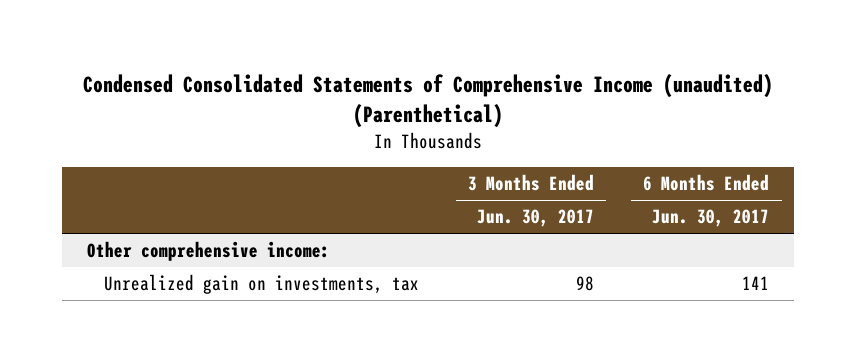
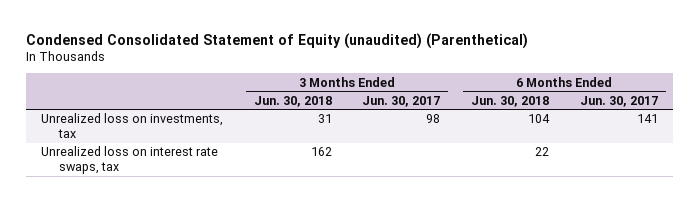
- Condensed Consolidated Statements of Comprehensive Income (unaudited) (Parenthetical)
+ Condensed Consolidated Statement of Equity (unaudited) (Parenthetical)
- | 3 Months Ended Jun. 30, 2017 | 6 Months Ended Jun. 30, 2017
+ | 3 Months Ended Jun. 30, 2018 | 3 Months Ended Jun. 30, 2017 | 6 Months Ended Jun. 30, 2018 | 6 Months Ended Jun. 30, 2017
- Other comprehensive income:
- Unrealized gain on investments, tax | 98 | 141
+ Unrealized loss on investments, tax | 31 | 98 | 104 | 141
+ Unrealized loss on interest rate swaps, tax | 162 | | 22 |

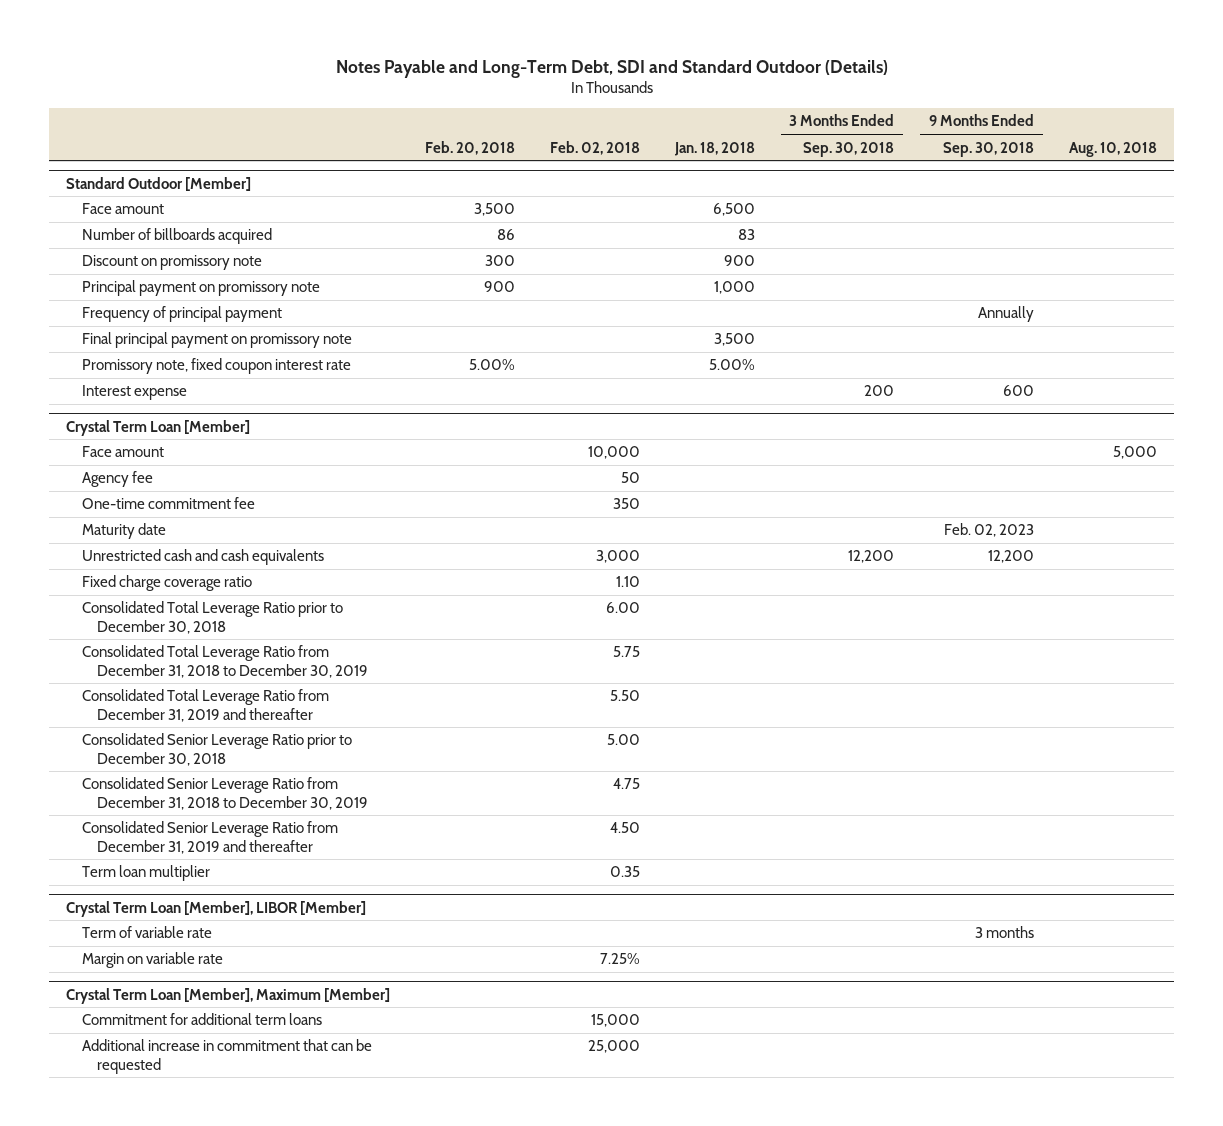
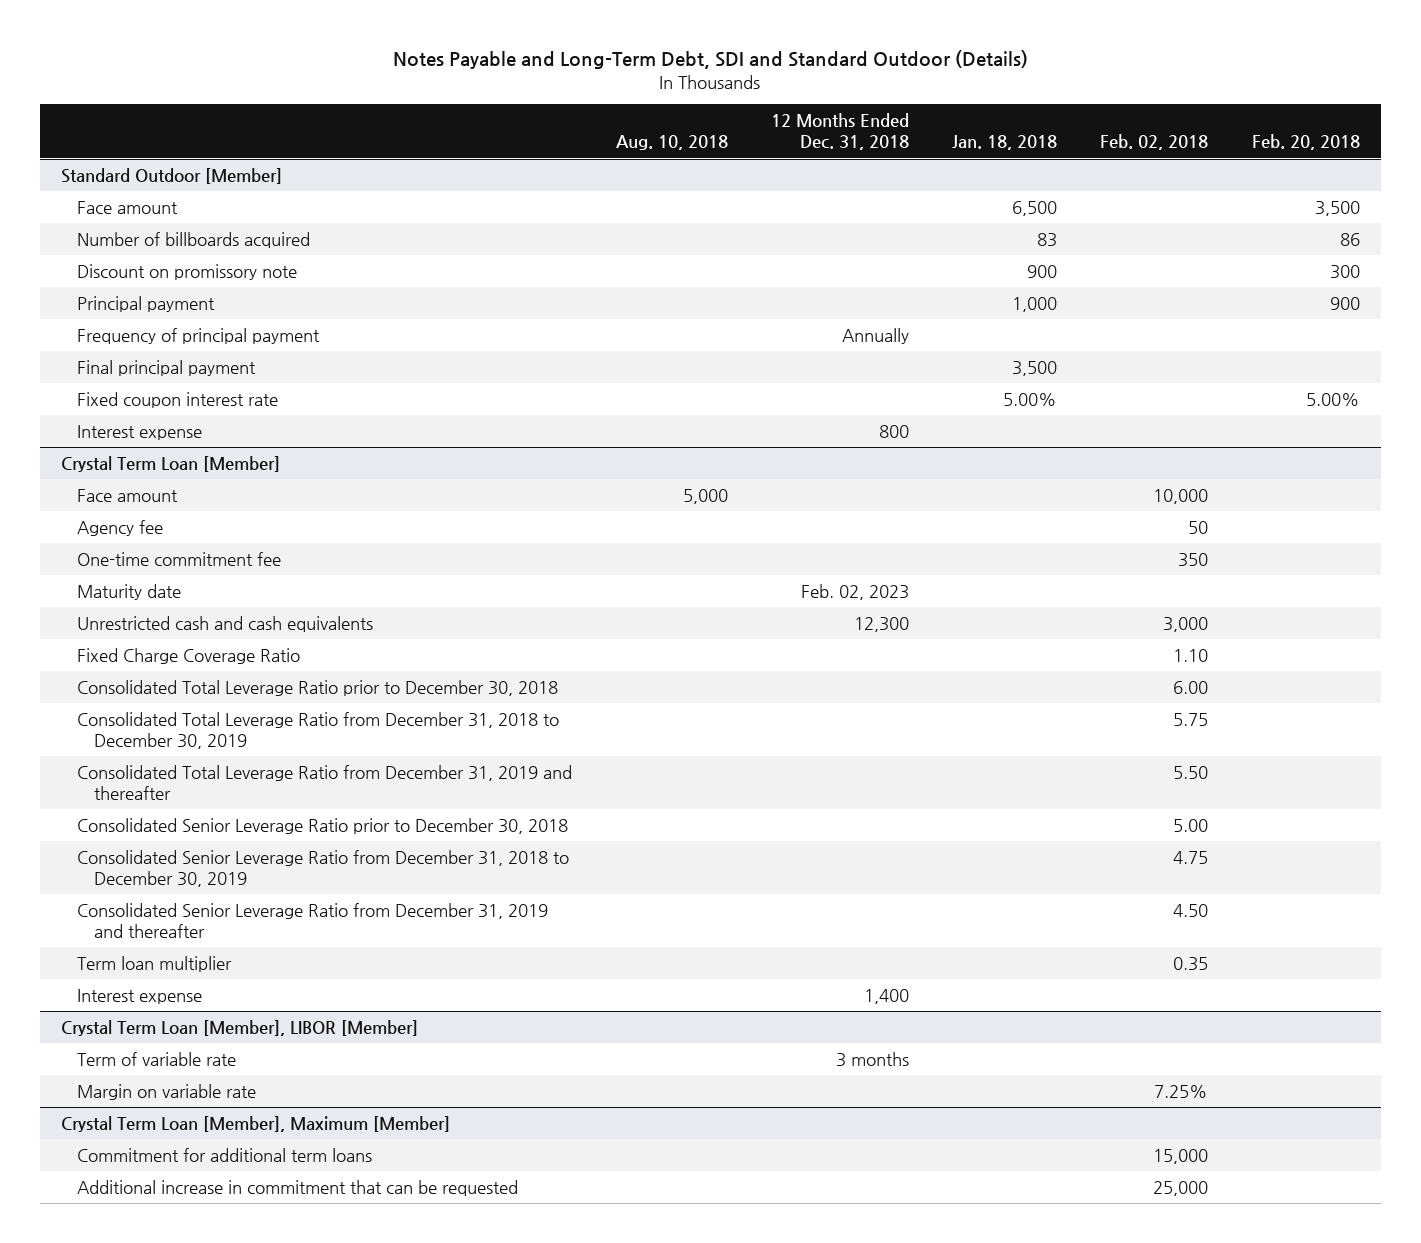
- | Feb. 20, 2018 | Feb. 02, 2018 | Jan. 18, 2018 | 3 Months Ended Sep. 30, 2018 | 9 Months Ended Sep. 30, 2018 | Aug. 10, 2018
+ | Aug. 10, 2018 | 12 Months Ended Dec. 31, 2018 | Jan. 18, 2018 | Feb. 02, 2018 | Feb. 20, 2018
@ Standard Outdoor [Member]
- Principal payment on promissory note | 900 | | 1,000 | | |
+ Principal payment | | | 1,000 | | 900
- Final principal payment on promissory note | | | 3,500 | | |
- Promissory note, fixed coupon interest rate | 5.00% | | 5.00% | | |
+ Final principal payment | | | 3,500 | |
+ Fixed coupon interest rate | | | 5.00% | | 5.00%
@ Crystal Term Loan [Member]
- Fixed charge coverage ratio | | 1.10 | | | |
+ Fixed Charge Coverage Ratio | | | | 1.10 |
+ Interest expense | | 1,400 | | |

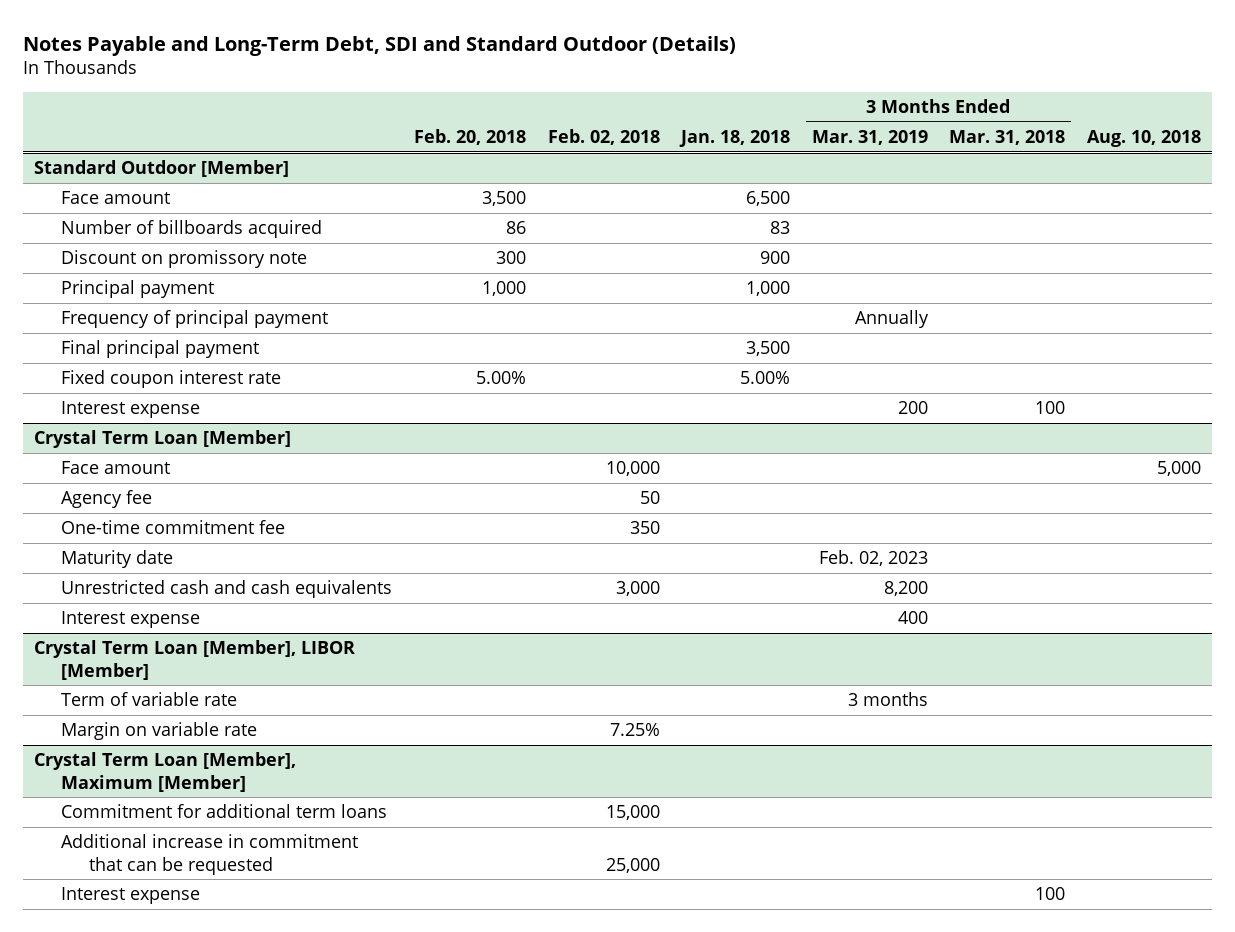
- | Aug. 10, 2018 | 12 Months Ended Dec. 31, 2018 | Jan. 18, 2018 | Feb. 02, 2018 | Feb. 20, 2018
+ | Feb. 20, 2018 | Feb. 02, 2018 | Jan. 18, 2018 | 3 Months Ended Mar. 31, 2019 | 3 Months Ended Mar. 31, 2018 | Aug. 10, 2018
@ Standard Outdoor [Member]
- Principal payment | | | 1,000 | | 900
+ Principal payment | 1,000 | | 1,000 | | |
@ Crystal Term Loan [Member]
- Fixed Charge Coverage Ratio | | | | 1.10 |
- Consolidated Total Leverage Ratio prior to December 30, 2018 | | | | 6.00 |
- Consolidated Total Leverage Ratio from December 31, 2018 to December 30, 2019 | | | | 5.75 |
- Consolidated Total Leverage Ratio from December 31, 2019 and thereafter | | | | 5.50 |
- Consolidated Senior Leverage Ratio prior to December 30, 2018 | | | | 5.00 |
- Consolidated Senior Leverage Ratio from December 31, 2018 to December 30, 2019 | | | | 4.75 |
- Consolidated Senior Leverage Ratio from December 31, 2019 and thereafter | | | | 4.50 |
- Term loan multiplier | | | | 0.35 |
@ Crystal Term Loan [Member], Maximum [Member]
+ Interest expense | | | | | 100 |

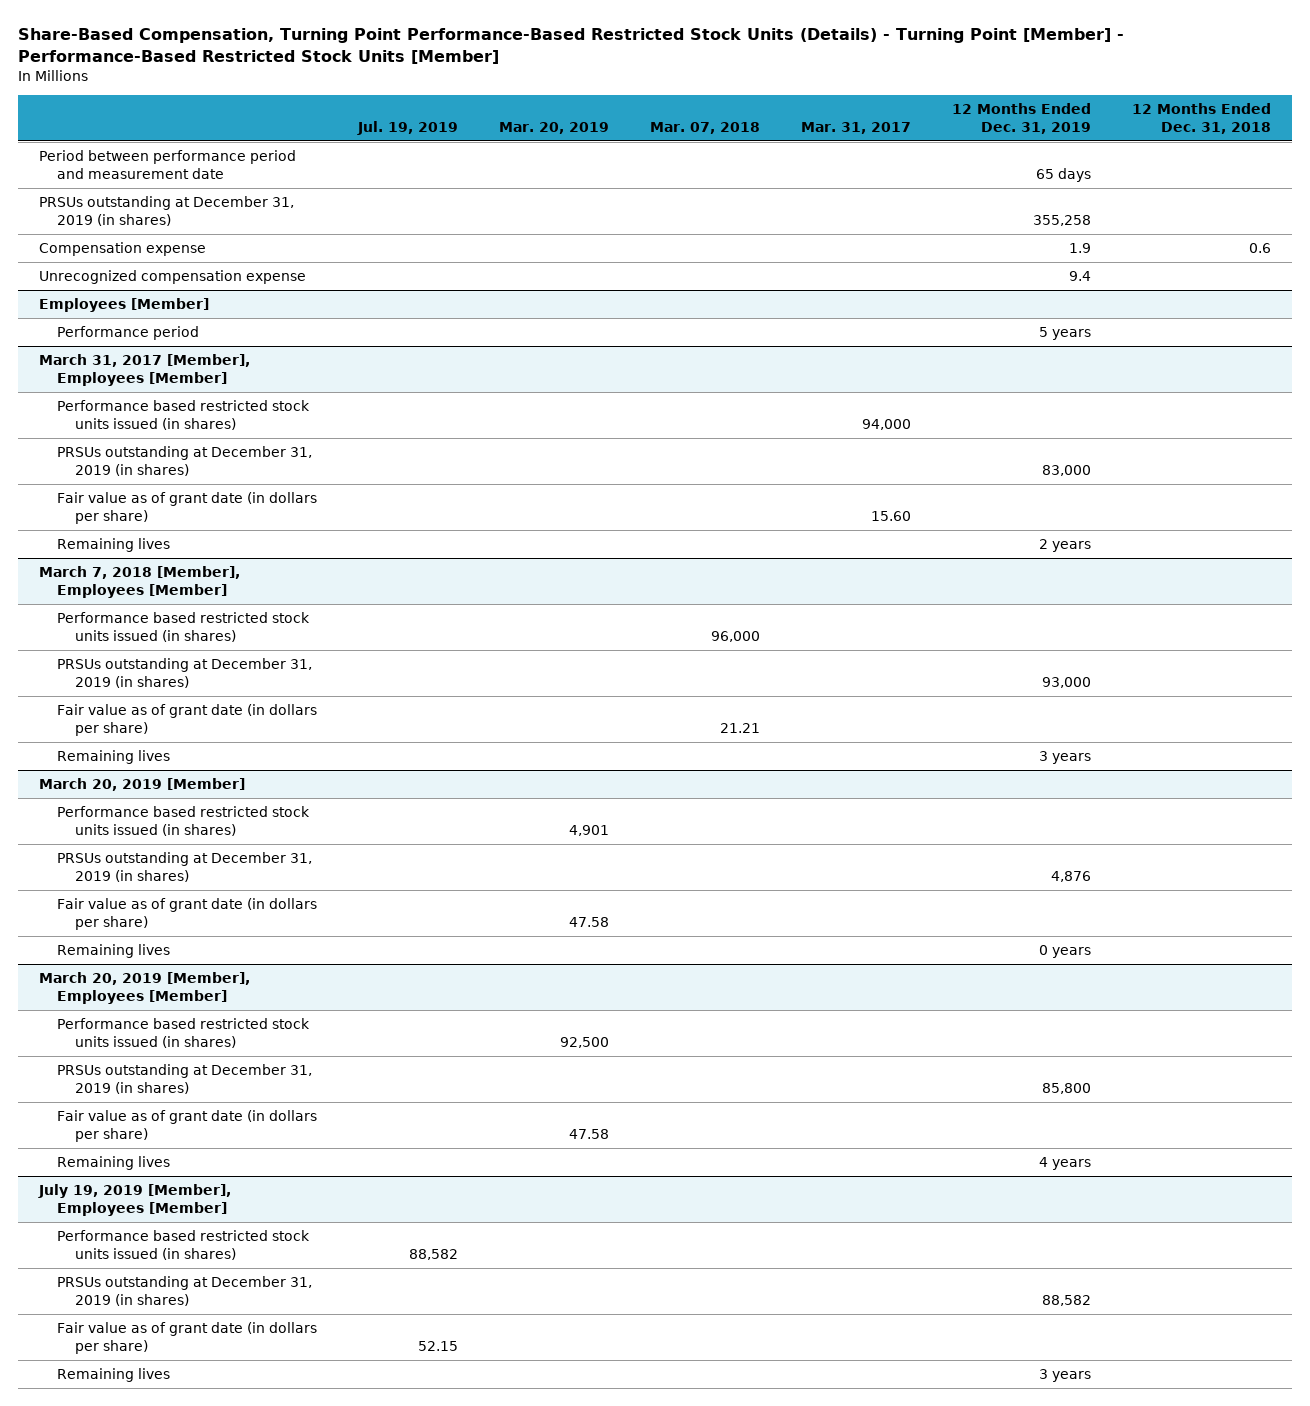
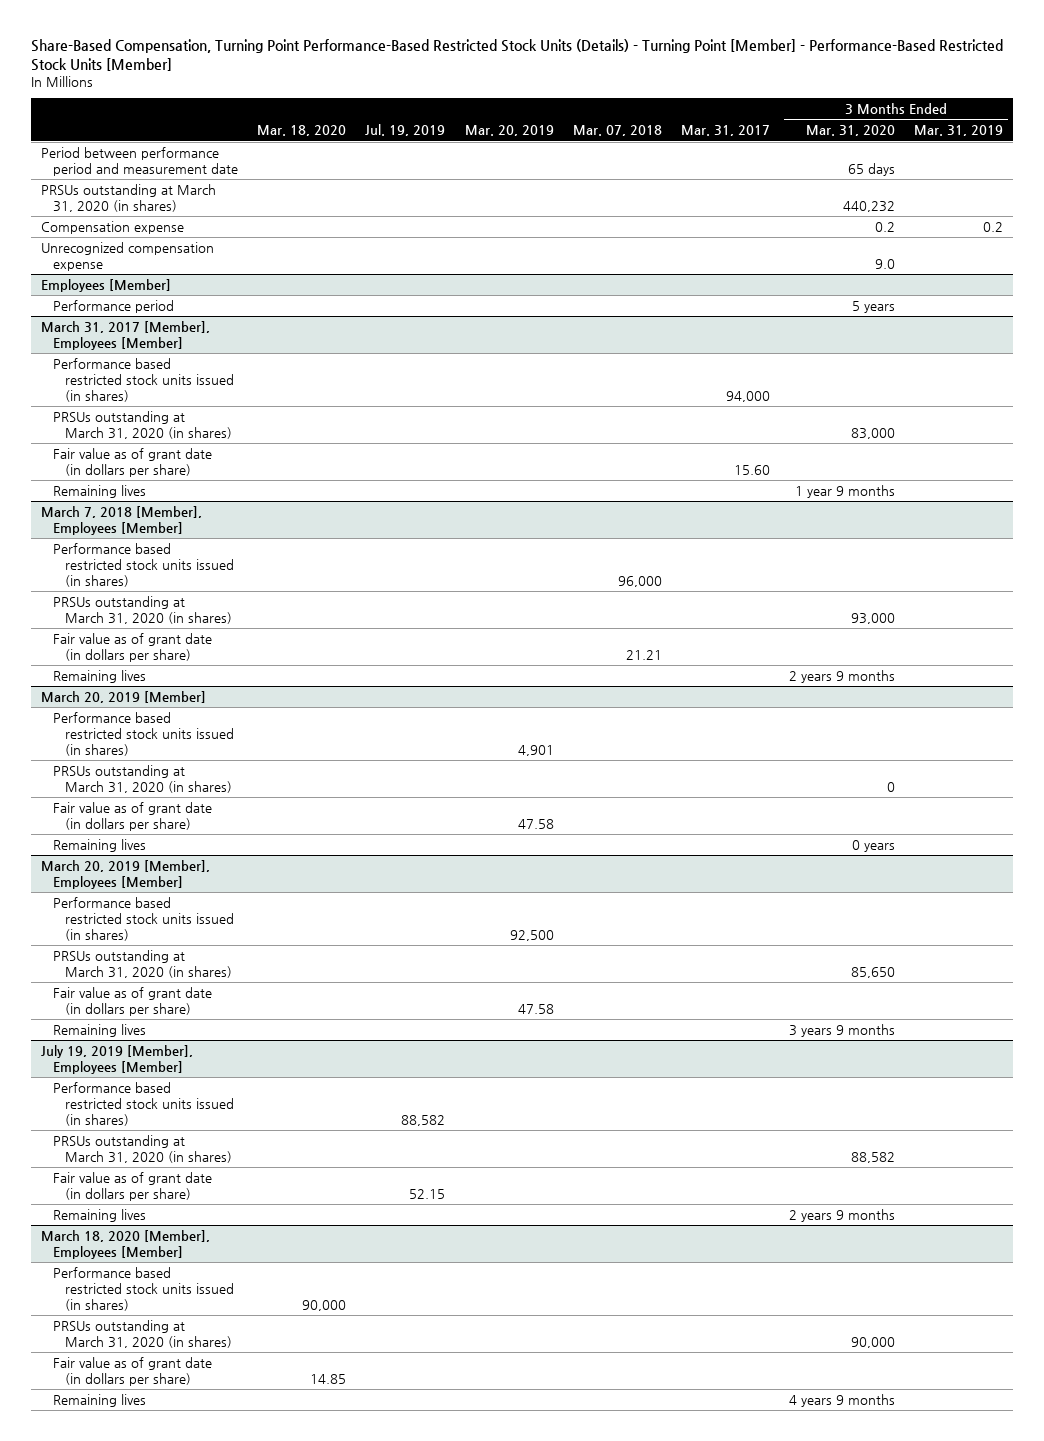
- | Jul. 19, 2019 | Mar. 20, 2019 | Mar. 07, 2018 | Mar. 31, 2017 | 12 Months Ended Dec. 31, 2019 | 12 Months Ended Dec. 31, 2018
+ | Mar. 18, 2020 | Jul. 19, 2019 | Mar. 20, 2019 | Mar. 07, 2018 | Mar. 31, 2017 | 3 Months Ended Mar. 31, 2020 | 3 Months Ended Mar. 31, 2019
- PRSUs outstanding at December 31, 2019 (in shares) | | | | | 355,258 |
+ PRSUs outstanding at March 31, 2020 (in shares) | | | | | | 440,232 |
@ March 31, 2017 [Member], Employees [Member]
- PRSUs outstanding at December 31, 2019 (in shares) | | | | | 83,000 |
+ PRSUs outstanding at March 31, 2020 (in shares) | | | | | | 83,000 |
@ March 7, 2018 [Member], Employees [Member]
- PRSUs outstanding at December 31, 2019 (in shares) | | | | | 93,000 |
+ PRSUs outstanding at March 31, 2020 (in shares) | | | | | | 93,000 |
@ March 20, 2019 [Member]
- PRSUs outstanding at December 31, 2019 (in shares) | | | | | 4,876 |
+ PRSUs outstanding at March 31, 2020 (in shares) | | | | | | 0 |
@ March 20, 2019 [Member], Employees [Member]
- PRSUs outstanding at December 31, 2019 (in shares) | | | | | 85,800 |
+ PRSUs outstanding at March 31, 2020 (in shares) | | | | | | 85,650 |
@ July 19, 2019 [Member], Employees [Member]
- PRSUs outstanding at December 31, 2019 (in shares) | | | | | 88,582 |
+ PRSUs outstanding at March 31, 2020 (in shares) | | | | | | 88,582 |
+ March 18, 2020 [Member], Employees [Member]
+ Performance based restricted stock units issued (in shares) | 90,000 | | | | | |
+ PRSUs outstanding at March 31, 2020 (in shares) | | | | | | 90,000 |
+ Fair value as of grant date (in dollars per share) | 14.85 | | | | | |
+ Remaining lives | | | | | | 4 years 9 months |

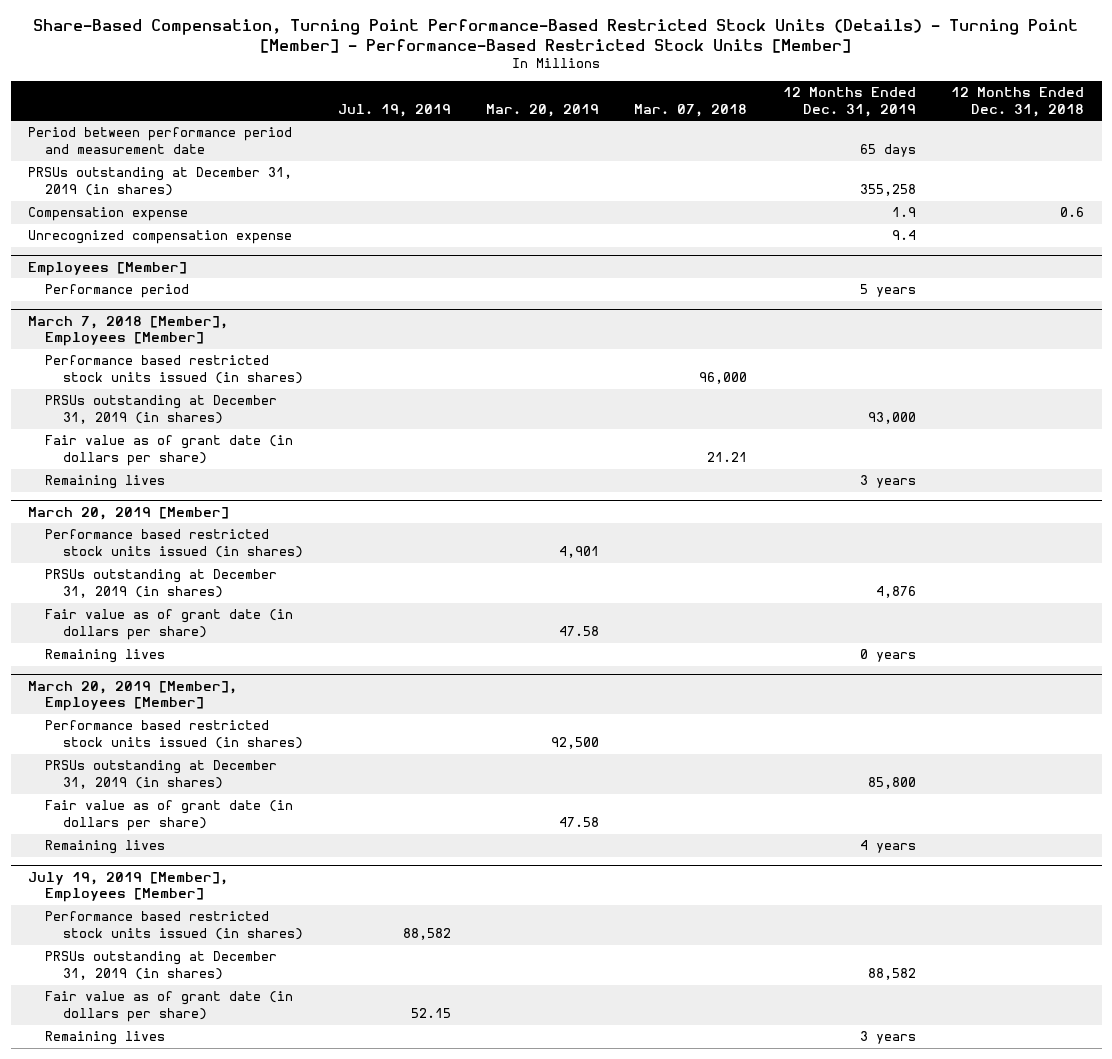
- | Mar. 18, 2020 | Jul. 19, 2019 | Mar. 20, 2019 | Mar. 07, 2018 | Mar. 31, 2017 | 3 Months Ended Mar. 31, 2020 | 3 Months Ended Mar. 31, 2019
+ | Jul. 19, 2019 | Mar. 20, 2019 | Mar. 07, 2018 | 12 Months Ended Dec. 31, 2019 | 12 Months Ended Dec. 31, 2018
- PRSUs outstanding at March 31, 2020 (in shares) | | | | | | 440,232 |
+ PRSUs outstanding at December 31, 2019 (in shares) | | | | 355,258 |
- March 31, 2017 [Member], Employees [Member]
- Performance based restricted stock units issued (in shares) | | | | | 94,000 | |
- PRSUs outstanding at March 31, 2020 (in shares) | | | | | | 83,000 |
- Fair value as of grant date (in dollars per share) | | | | | 15.60 | |
- Remaining lives | | | | | | 1 year 9 months |
@ March 7, 2018 [Member], Employees [Member]
- PRSUs outstanding at March 31, 2020 (in shares) | | | | | | 93,000 |
+ PRSUs outstanding at December 31, 2019 (in shares) | | | | 93,000 |
@ March 20, 2019 [Member]
- PRSUs outstanding at March 31, 2020 (in shares) | | | | | | 0 |
+ PRSUs outstanding at December 31, 2019 (in shares) | | | | 4,876 |
@ March 20, 2019 [Member], Employees [Member]
- PRSUs outstanding at March 31, 2020 (in shares) | | | | | | 85,650 |
+ PRSUs outstanding at December 31, 2019 (in shares) | | | | 85,800 |
@ July 19, 2019 [Member], Employees [Member]
- PRSUs outstanding at March 31, 2020 (in shares) | | | | | | 88,582 |
+ PRSUs outstanding at December 31, 2019 (in shares) | | | | 88,582 |
- March 18, 2020 [Member], Employees [Member]
- Performance based restricted stock units issued (in shares) | 90,000 | | | | | |
- PRSUs outstanding at March 31, 2020 (in shares) | | | | | | 90,000 |
- Fair value as of grant date (in dollars per share) | 14.85 | | | | | |
- Remaining lives | | | | | | 4 years 9 months |

